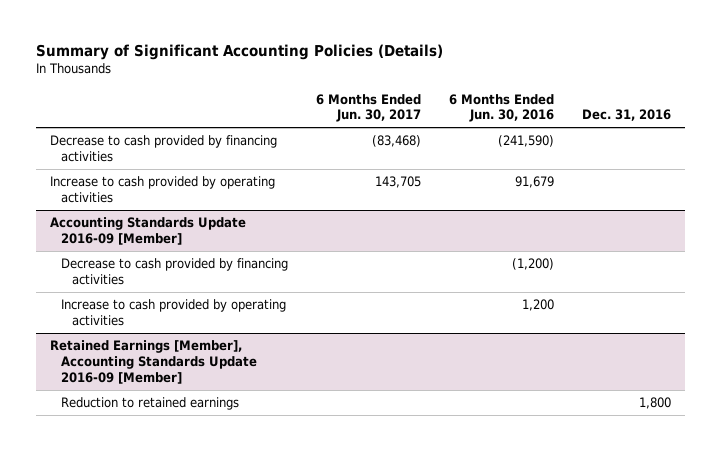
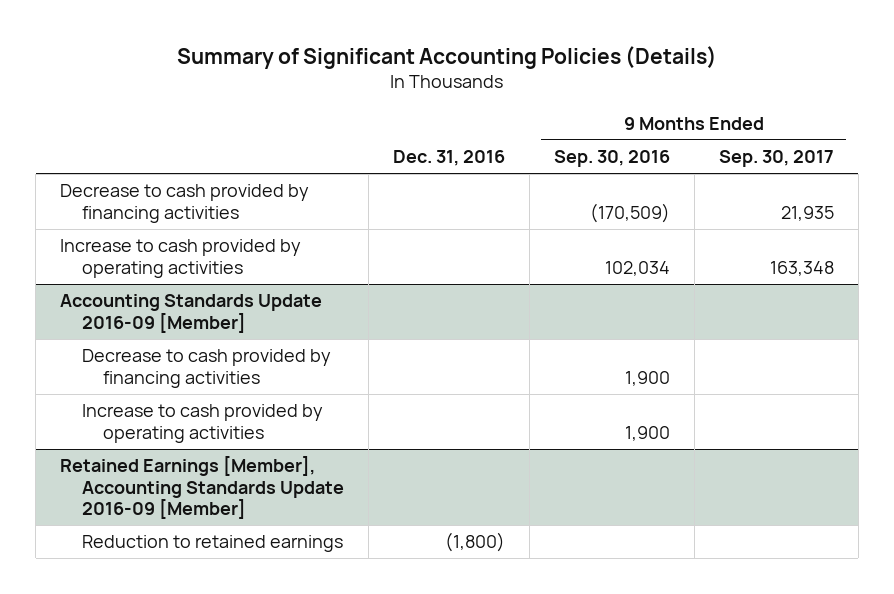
- | 6 Months Ended Jun. 30, 2017 | 6 Months Ended Jun. 30, 2016 | Dec. 31, 2016
+ | Dec. 31, 2016 | 9 Months Ended Sep. 30, 2016 | 9 Months Ended Sep. 30, 2017
@ Retained Earnings [Member], Accounting Standards Update 2016-09 [Member]
- Reduction to retained earnings | | | 1,800
+ Reduction to retained earnings | (1,800) | |

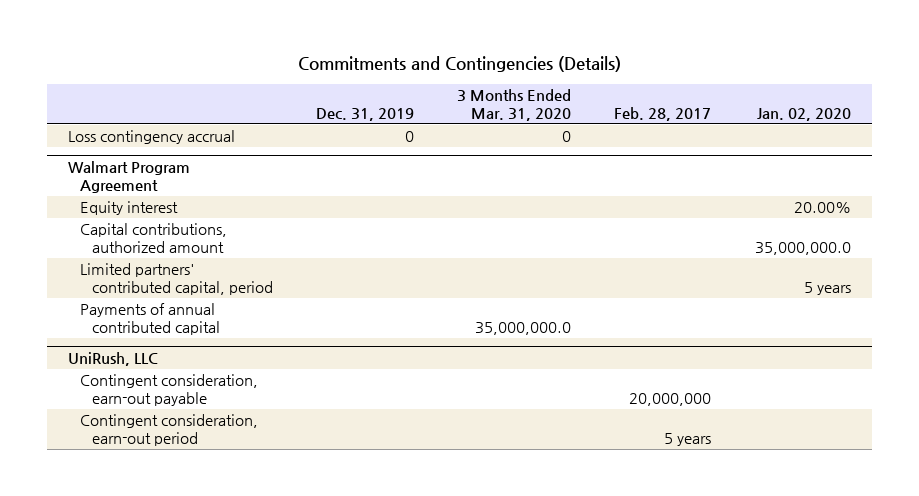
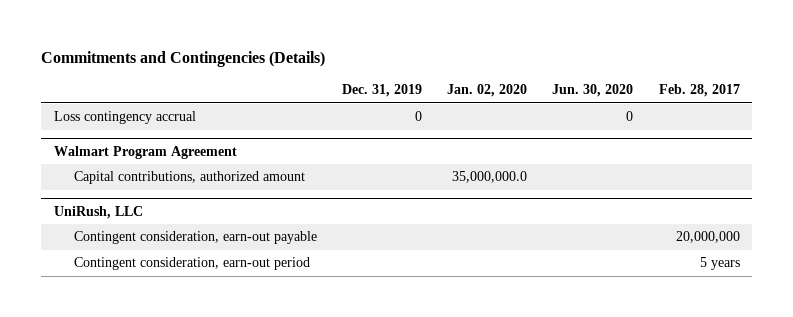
- | Dec. 31, 2019 | 3 Months Ended Mar. 31, 2020 | Feb. 28, 2017 | Jan. 02, 2020
+ | Dec. 31, 2019 | Jan. 02, 2020 | Jun. 30, 2020 | Feb. 28, 2017
@ Walmart Program Agreement
- Equity interest | | | | 20.00%
- Limited partners' contributed capital, period | | | | 5 years
- Payments of annual contributed capital | | 35,000,000.0 | |

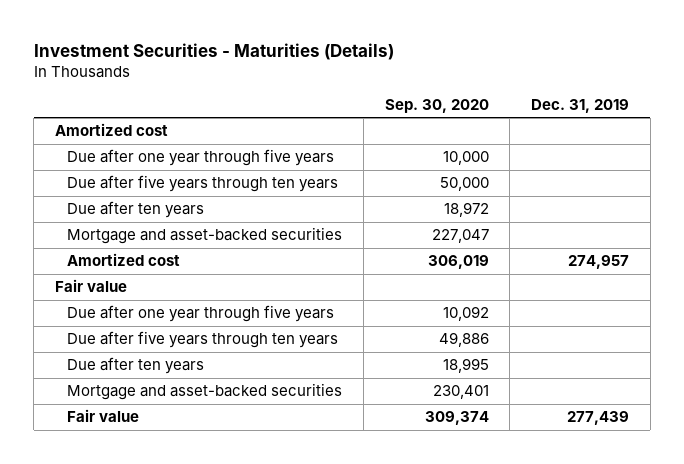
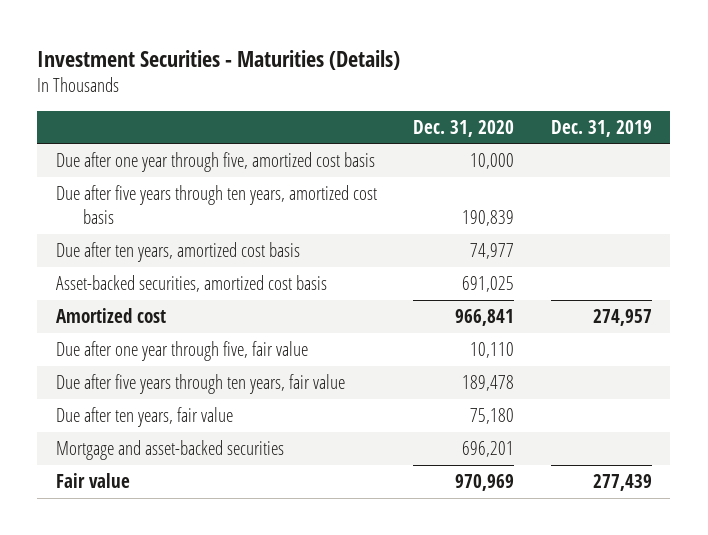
- | Sep. 30, 2020 | Dec. 31, 2019
+ | Dec. 31, 2020 | Dec. 31, 2019
- Amortized cost
- Due after one year through five years | 10,000 |
- Due after five years through ten years | 50,000 |
- Due after ten years | 18,972 |
- Mortgage and asset-backed securities | 227,047 |
+ Due after one year through five, amortized cost basis | 10,000 |
+ Due after five years through ten years, amortized cost basis | 190,839 |
+ Due after ten years, amortized cost basis | 74,977 |
+ Asset-backed securities, amortized cost basis | 691,025 |
- Fair value
- Due after one year through five years | 10,092 |
- Due after five years through ten years | 49,886 |
- Due after ten years | 18,995 |
+ Due after one year through five, fair value | 10,110 |
+ Due after five years through ten years, fair value | 189,478 |
+ Due after ten years, fair value | 75,180 |

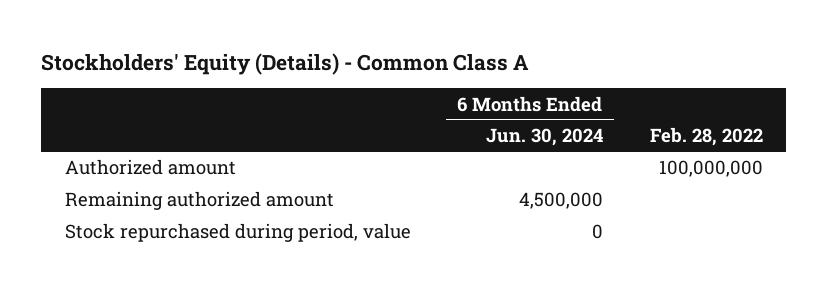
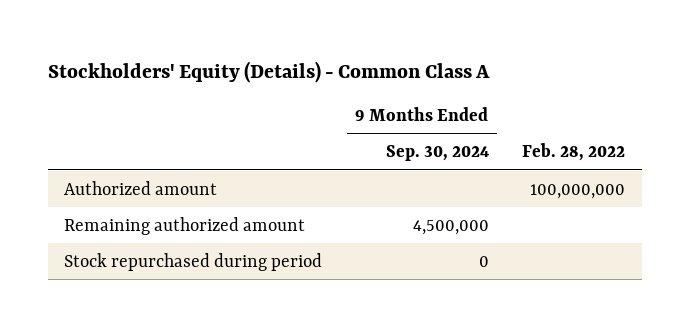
- | 6 Months Ended Jun. 30, 2024 | Feb. 28, 2022
+ | 9 Months Ended Sep. 30, 2024 | Feb. 28, 2022
- Stock repurchased during period, value | 0 |
+ Stock repurchased during period | 0 |

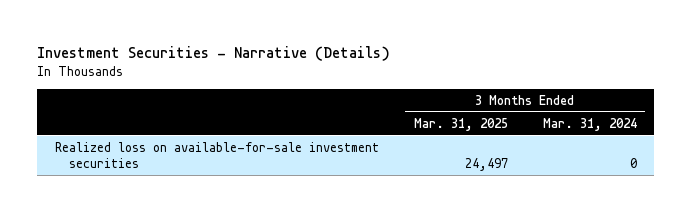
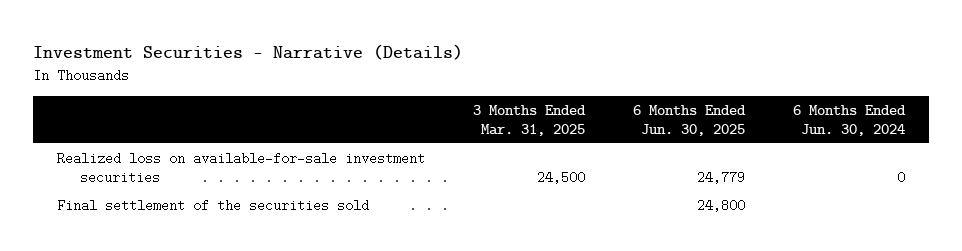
- | 3 Months Ended Mar. 31, 2025 | 3 Months Ended Mar. 31, 2024
+ | 3 Months Ended Mar. 31, 2025 | 6 Months Ended Jun. 30, 2025 | 6 Months Ended Jun. 30, 2024
- Realized loss on available-for-sale investment securities | 24,497 | 0
+ Realized loss on available-for-sale investment securities | 24,500 | 24,779 | 0
+ Final settlement of the securities sold | | 24,800 |

